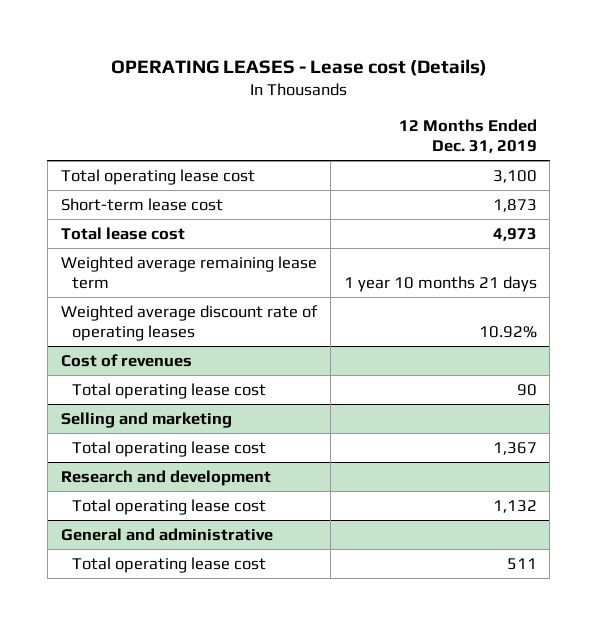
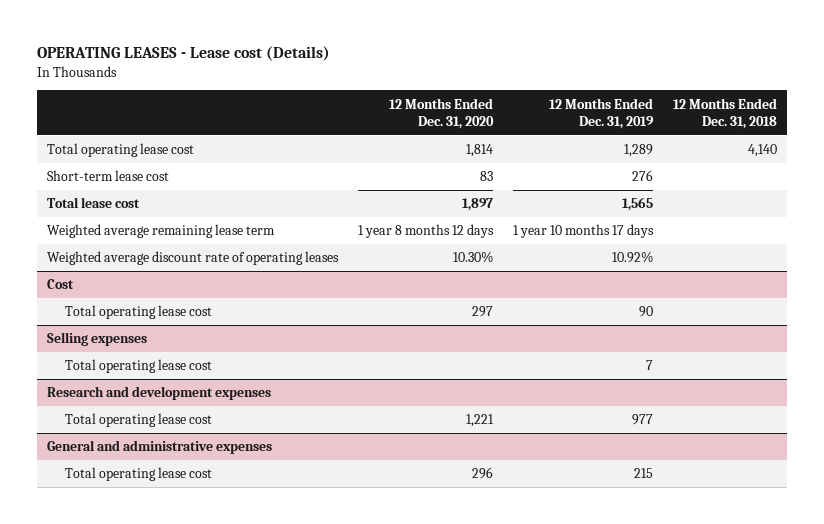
- | 12 Months Ended Dec. 31, 2019
+ | 12 Months Ended Dec. 31, 2020 | 12 Months Ended Dec. 31, 2019 | 12 Months Ended Dec. 31, 2018
- Total operating lease cost | 3,100
- Short-term lease cost | 1,873
- Total lease cost | 4,973
- Weighted average remaining lease term | 1 year 10 months 21 days
+ Total operating lease cost | 1,814 | 1,289 | 4,140
+ Short-term lease cost | 83 | 276 |
+ Total lease cost | 1,897 | 1,565 |
+ Weighted average remaining lease term | 1 year 8 months 12 days | 1 year 10 months 17 days |
- Cost of revenues
+ Cost
- Selling and marketing
- Total operating lease cost | 1,367
- Research and development
- Total operating lease cost | 1,132
- General and administrative
- Total operating lease cost | 511
+ Selling expenses
+ Total operating lease cost | | 7 |
+ Research and development expenses
+ Total operating lease cost | 1,221 | 977 |
+ General and administrative expenses
+ Total operating lease cost | 296 | 215 |

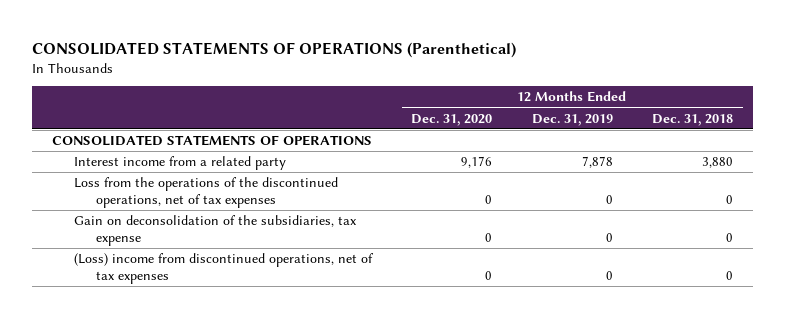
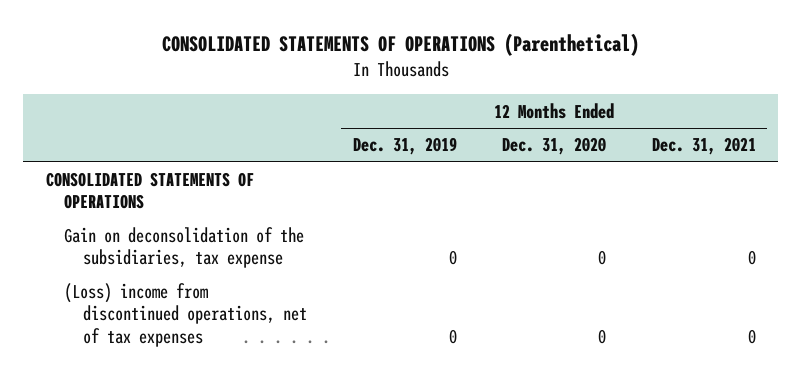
- | 12 Months Ended Dec. 31, 2020 | 12 Months Ended Dec. 31, 2019 | 12 Months Ended Dec. 31, 2018
+ | 12 Months Ended Dec. 31, 2019 | 12 Months Ended Dec. 31, 2020 | 12 Months Ended Dec. 31, 2021
- Interest income from a related party | 9,176 | 7,878 | 3,880
- Loss from the operations of the discontinued operations, net of tax expenses | 0 | 0 | 0

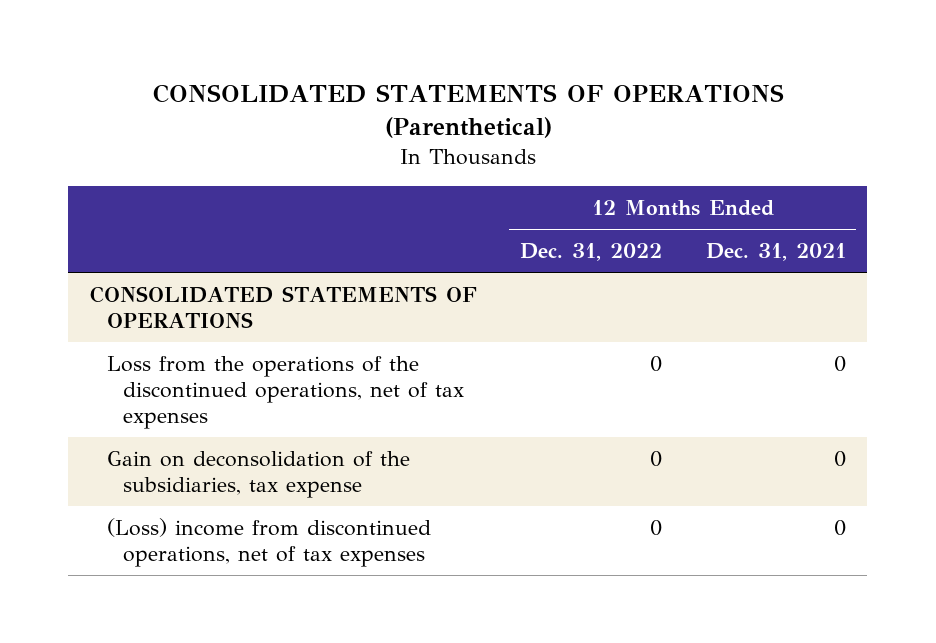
- | 12 Months Ended Dec. 31, 2019 | 12 Months Ended Dec. 31, 2020 | 12 Months Ended Dec. 31, 2021
+ | 12 Months Ended Dec. 31, 2022 | 12 Months Ended Dec. 31, 2021
+ Loss from the operations of the discontinued operations, net of tax expenses | 0 | 0

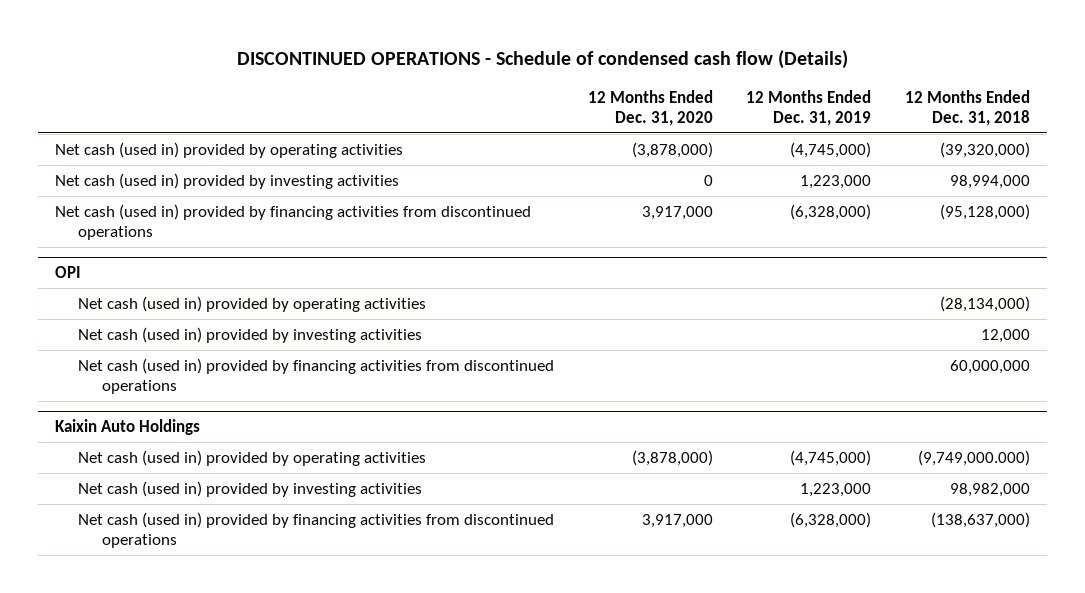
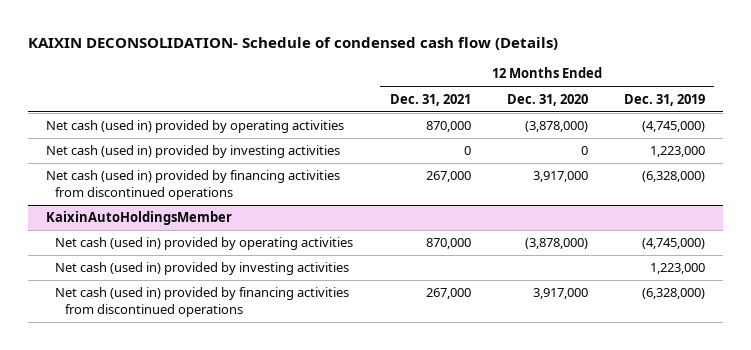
- DISCONTINUED OPERATIONS - Schedule of condensed cash flow (Details)
+ KAIXIN DECONSOLIDATION- Schedule of condensed cash flow (Details)
- | 12 Months Ended Dec. 31, 2020 | 12 Months Ended Dec. 31, 2019 | 12 Months Ended Dec. 31, 2018
+ | 12 Months Ended Dec. 31, 2021 | 12 Months Ended Dec. 31, 2020 | 12 Months Ended Dec. 31, 2019
- OPI
- Net cash (used in) provided by operating activities | | | (28,134,000)
- Net cash (used in) provided by investing activities | | | 12,000
- Net cash (used in) provided by financing activities from discontinued operations | | | 60,000,000
- Kaixin Auto Holdings
+ KaixinAutoHoldingsMember

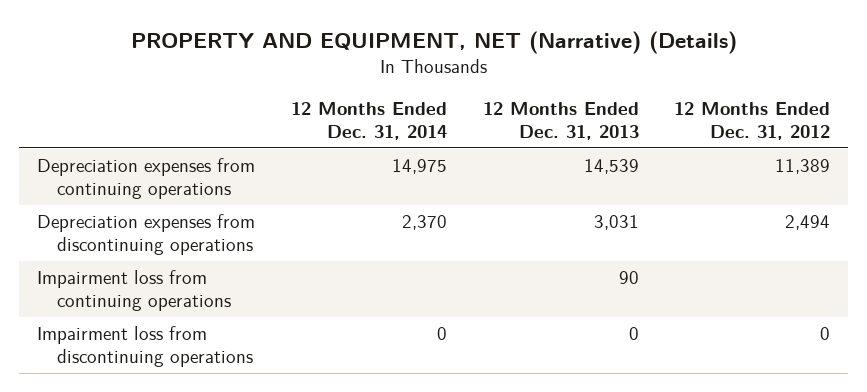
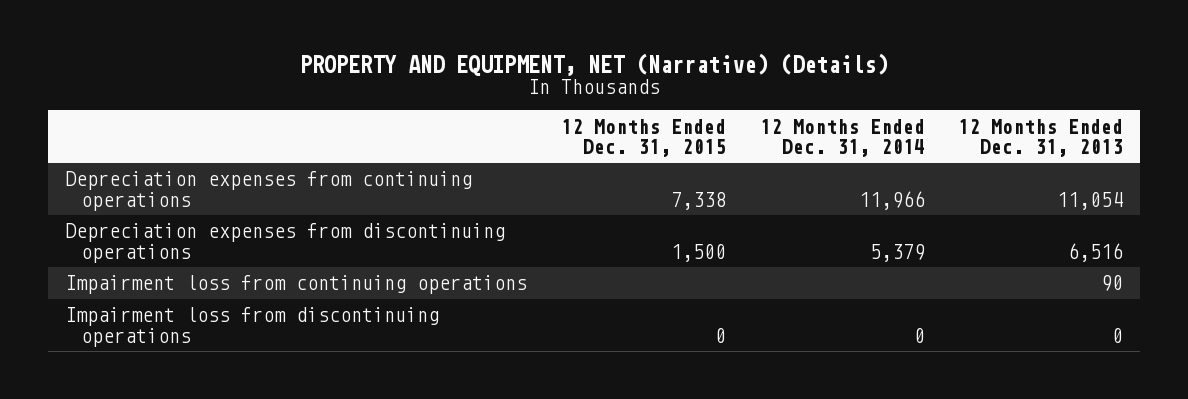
- | 12 Months Ended Dec. 31, 2014 | 12 Months Ended Dec. 31, 2013 | 12 Months Ended Dec. 31, 2012
+ | 12 Months Ended Dec. 31, 2015 | 12 Months Ended Dec. 31, 2014 | 12 Months Ended Dec. 31, 2013
- Depreciation expenses from continuing operations | 14,975 | 14,539 | 11,389
- Depreciation expenses from discontinuing operations | 2,370 | 3,031 | 2,494
+ Depreciation expenses from continuing operations | 7,338 | 11,966 | 11,054
+ Depreciation expenses from discontinuing operations | 1,500 | 5,379 | 6,516

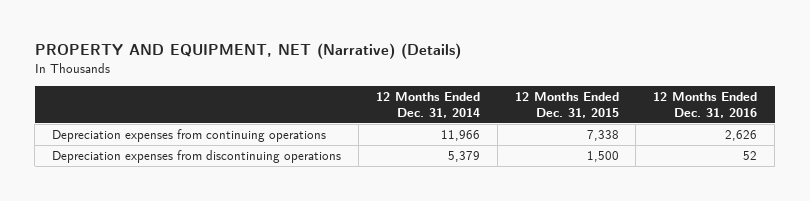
- | 12 Months Ended Dec. 31, 2015 | 12 Months Ended Dec. 31, 2014 | 12 Months Ended Dec. 31, 2013
+ | 12 Months Ended Dec. 31, 2014 | 12 Months Ended Dec. 31, 2015 | 12 Months Ended Dec. 31, 2016
- Impairment loss from continuing operations | | | 90
- Impairment loss from discontinuing operations | 0 | 0 | 0

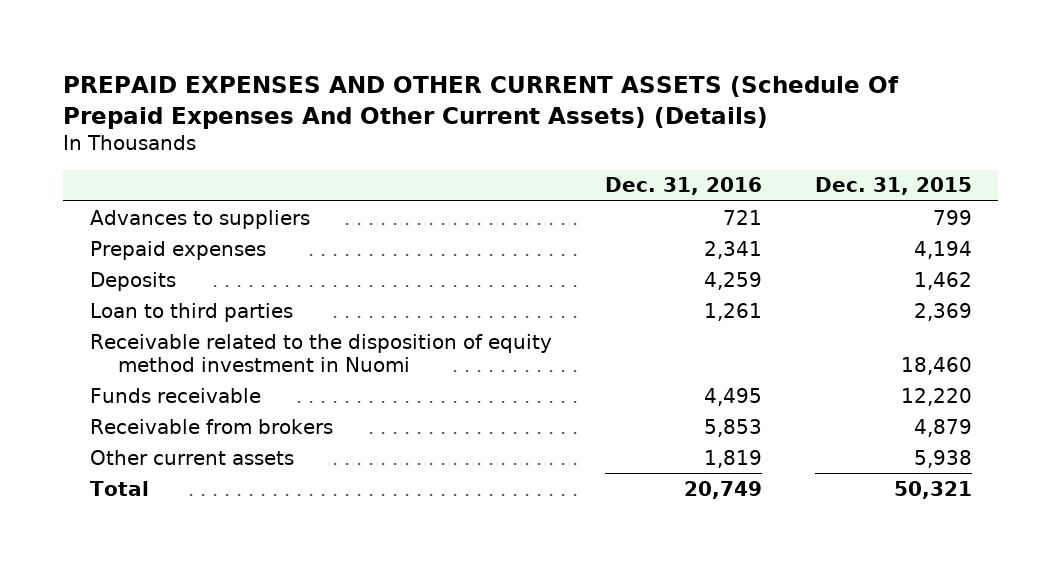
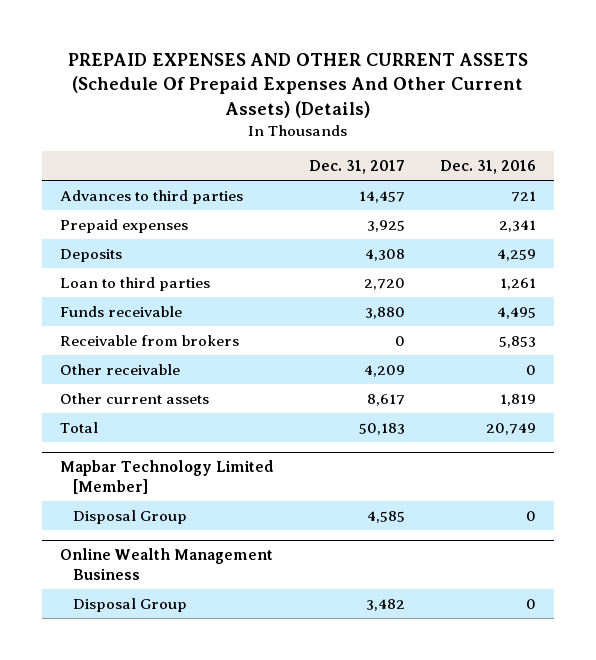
- | Dec. 31, 2016 | Dec. 31, 2015
+ | Dec. 31, 2017 | Dec. 31, 2016
- Advances to suppliers | 721 | 799
+ Advances to third parties | 14,457 | 721
- Receivable related to the disposition of equity method investment in Nuomi | | 18,460
+ Other receivable | 4,209 | 0
+ Mapbar Technology Limited [Member]
+ Disposal Group | 4,585 | 0
+ Online Wealth Management Business
+ Disposal Group | 3,482 | 0

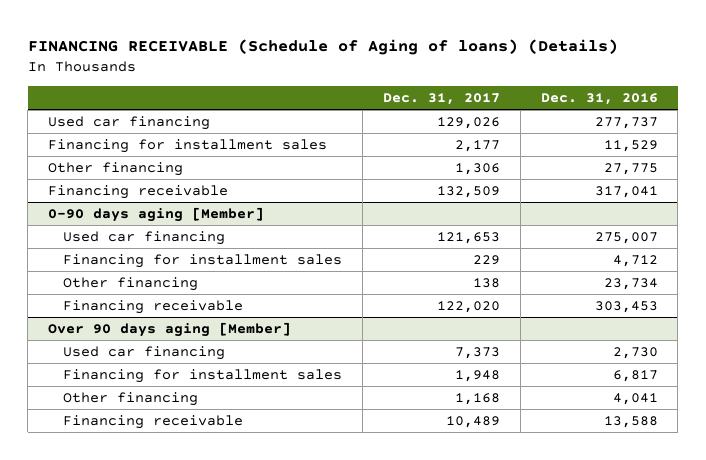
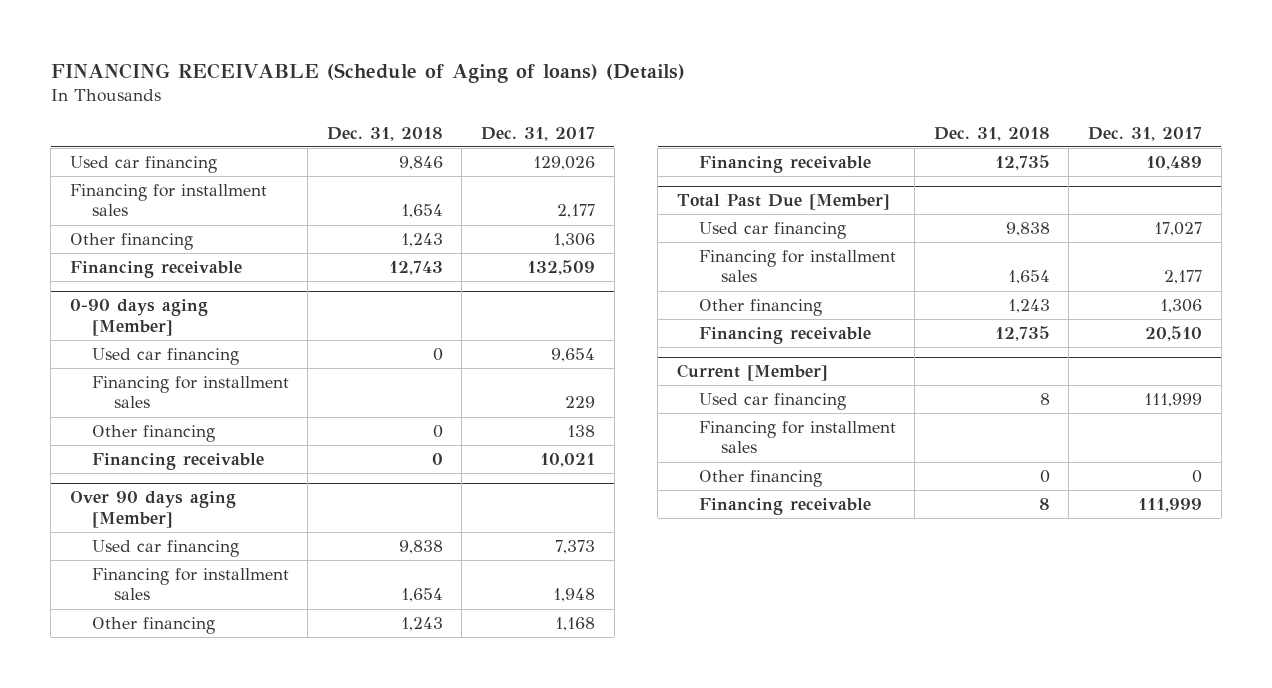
- | Dec. 31, 2017 | Dec. 31, 2016
+ | Dec. 31, 2018 | Dec. 31, 2017
@ 0-90 days aging [Member]
- Used car financing | 121,653 | 275,007
+ Used car financing | 0 | 9,654
- Financing receivable | 122,020 | 303,453
+ Financing receivable | 0 | 10,021
+ Total Past Due [Member]
+ Used car financing | 9,838 | 17,027
+ Financing for installment sales | 1,654 | 2,177
+ Other financing | 1,243 | 1,306
+ Financing receivable | 12,735 | 20,510
+ Current [Member]
+ Used car financing | 8 | 111,999
+ Financing for installment sales
+ Other financing | 0 | 0
+ Financing receivable | 8 | 111,999

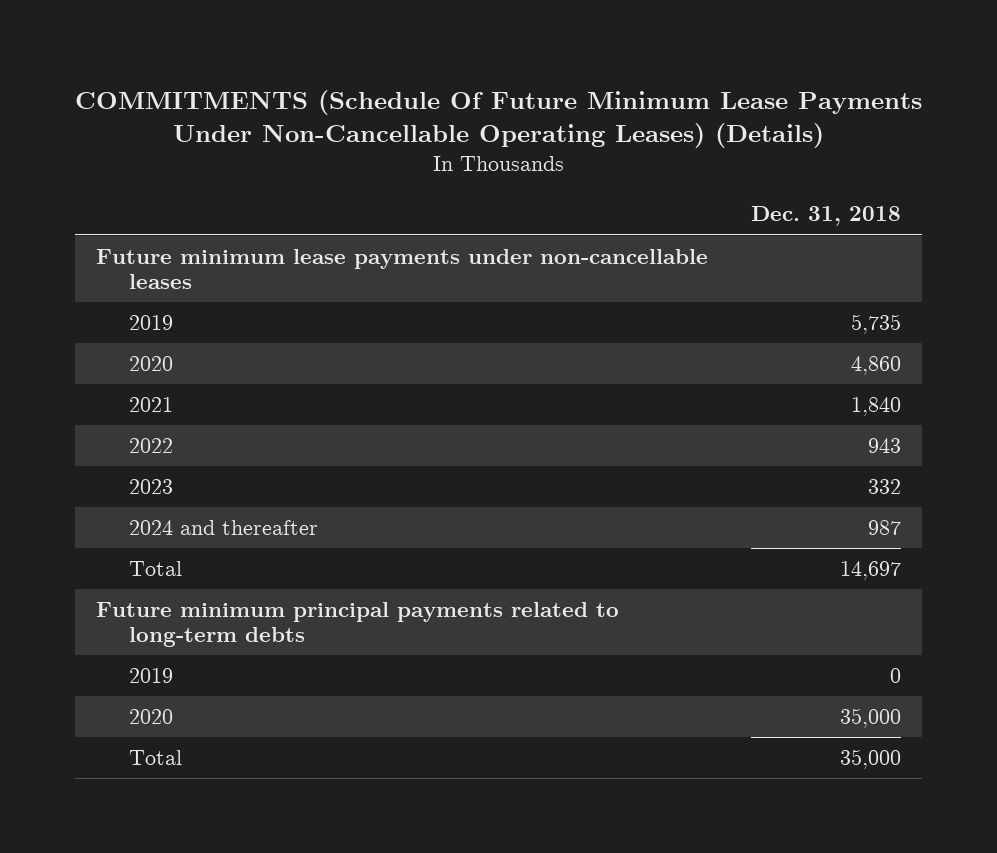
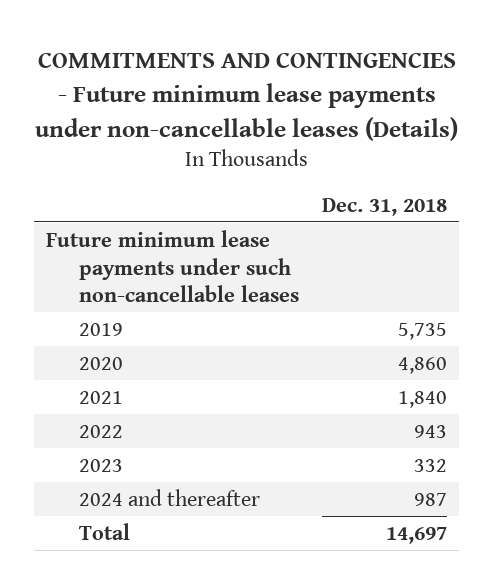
- COMMITMENTS (Schedule Of Future Minimum Lease Payments Under Non-Cancellable Operating Leases) (Details)
+ COMMITMENTS AND CONTINGENCIES - Future minimum lease payments under non-cancellable leases (Details)
- Future minimum lease payments under non-cancellable leases
+ Future minimum lease payments under such non-cancellable leases
- Future minimum principal payments related to long-term debts
- 2019 | 0
- 2020 | 35,000
- Total | 35,000

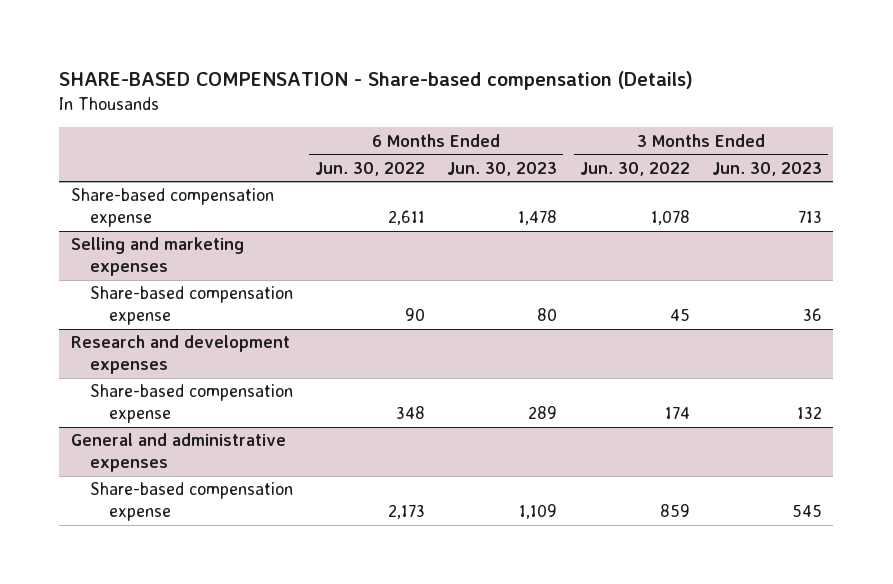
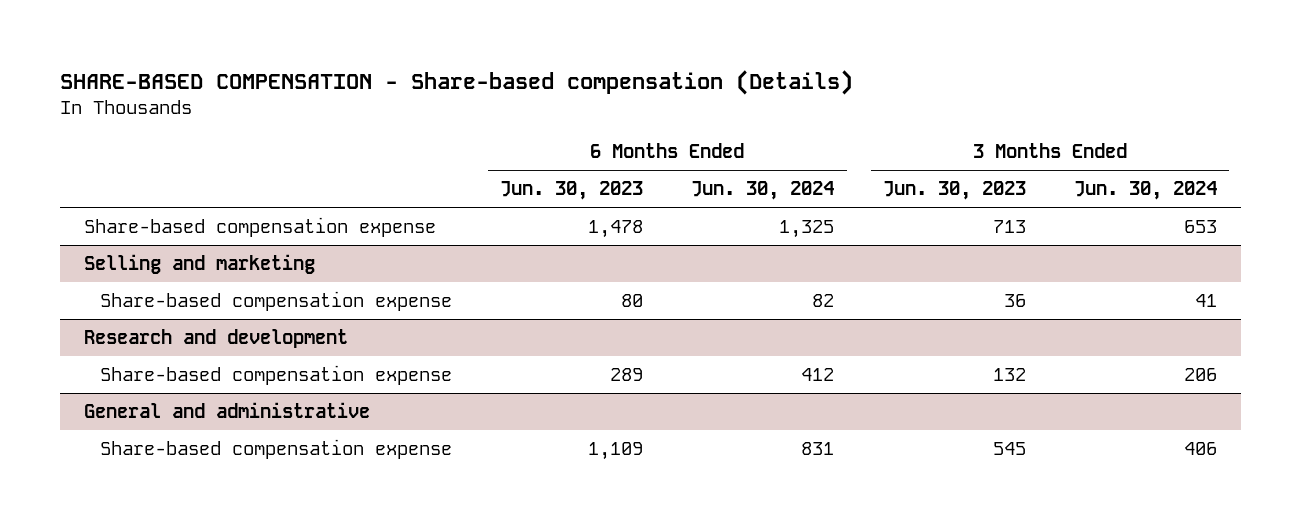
- | 6 Months Ended Jun. 30, 2022 | 6 Months Ended Jun. 30, 2023 | 3 Months Ended Jun. 30, 2022 | 3 Months Ended Jun. 30, 2023
+ | 6 Months Ended Jun. 30, 2023 | 6 Months Ended Jun. 30, 2024 | 3 Months Ended Jun. 30, 2023 | 3 Months Ended Jun. 30, 2024
- Selling and marketing expenses
+ Selling and marketing
- Research and development expenses
+ Research and development
- General and administrative expenses
+ General and administrative

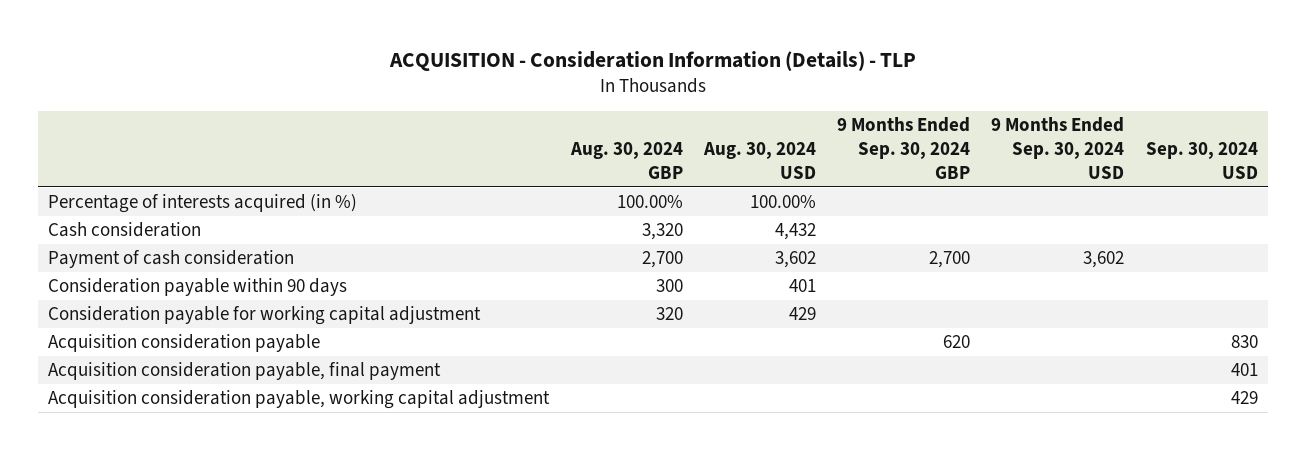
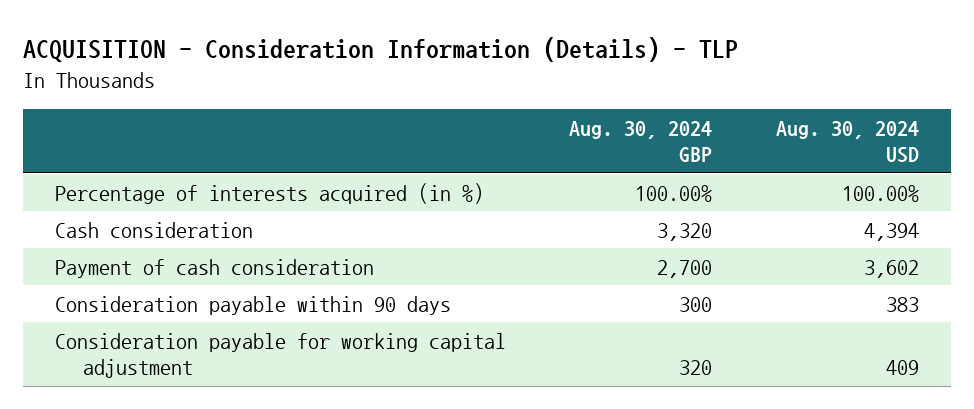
- | Aug. 30, 2024 GBP | Aug. 30, 2024 USD | 9 Months Ended Sep. 30, 2024 GBP | 9 Months Ended Sep. 30, 2024 USD | Sep. 30, 2024 USD
+ | Aug. 30, 2024 GBP | Aug. 30, 2024 USD
- Cash consideration | 3,320 | 4,432 | | |
+ Cash consideration | 3,320 | 4,394
- Consideration payable within 90 days | 300 | 401 | | |
- Consideration payable for working capital adjustment | 320 | 429 | | |
- Acquisition consideration payable | | | 620 | | 830
- Acquisition consideration payable, final payment | | | | | 401
- Acquisition consideration payable, working capital adjustment | | | | | 429
+ Consideration payable within 90 days | 300 | 383
+ Consideration payable for working capital adjustment | 320 | 409

